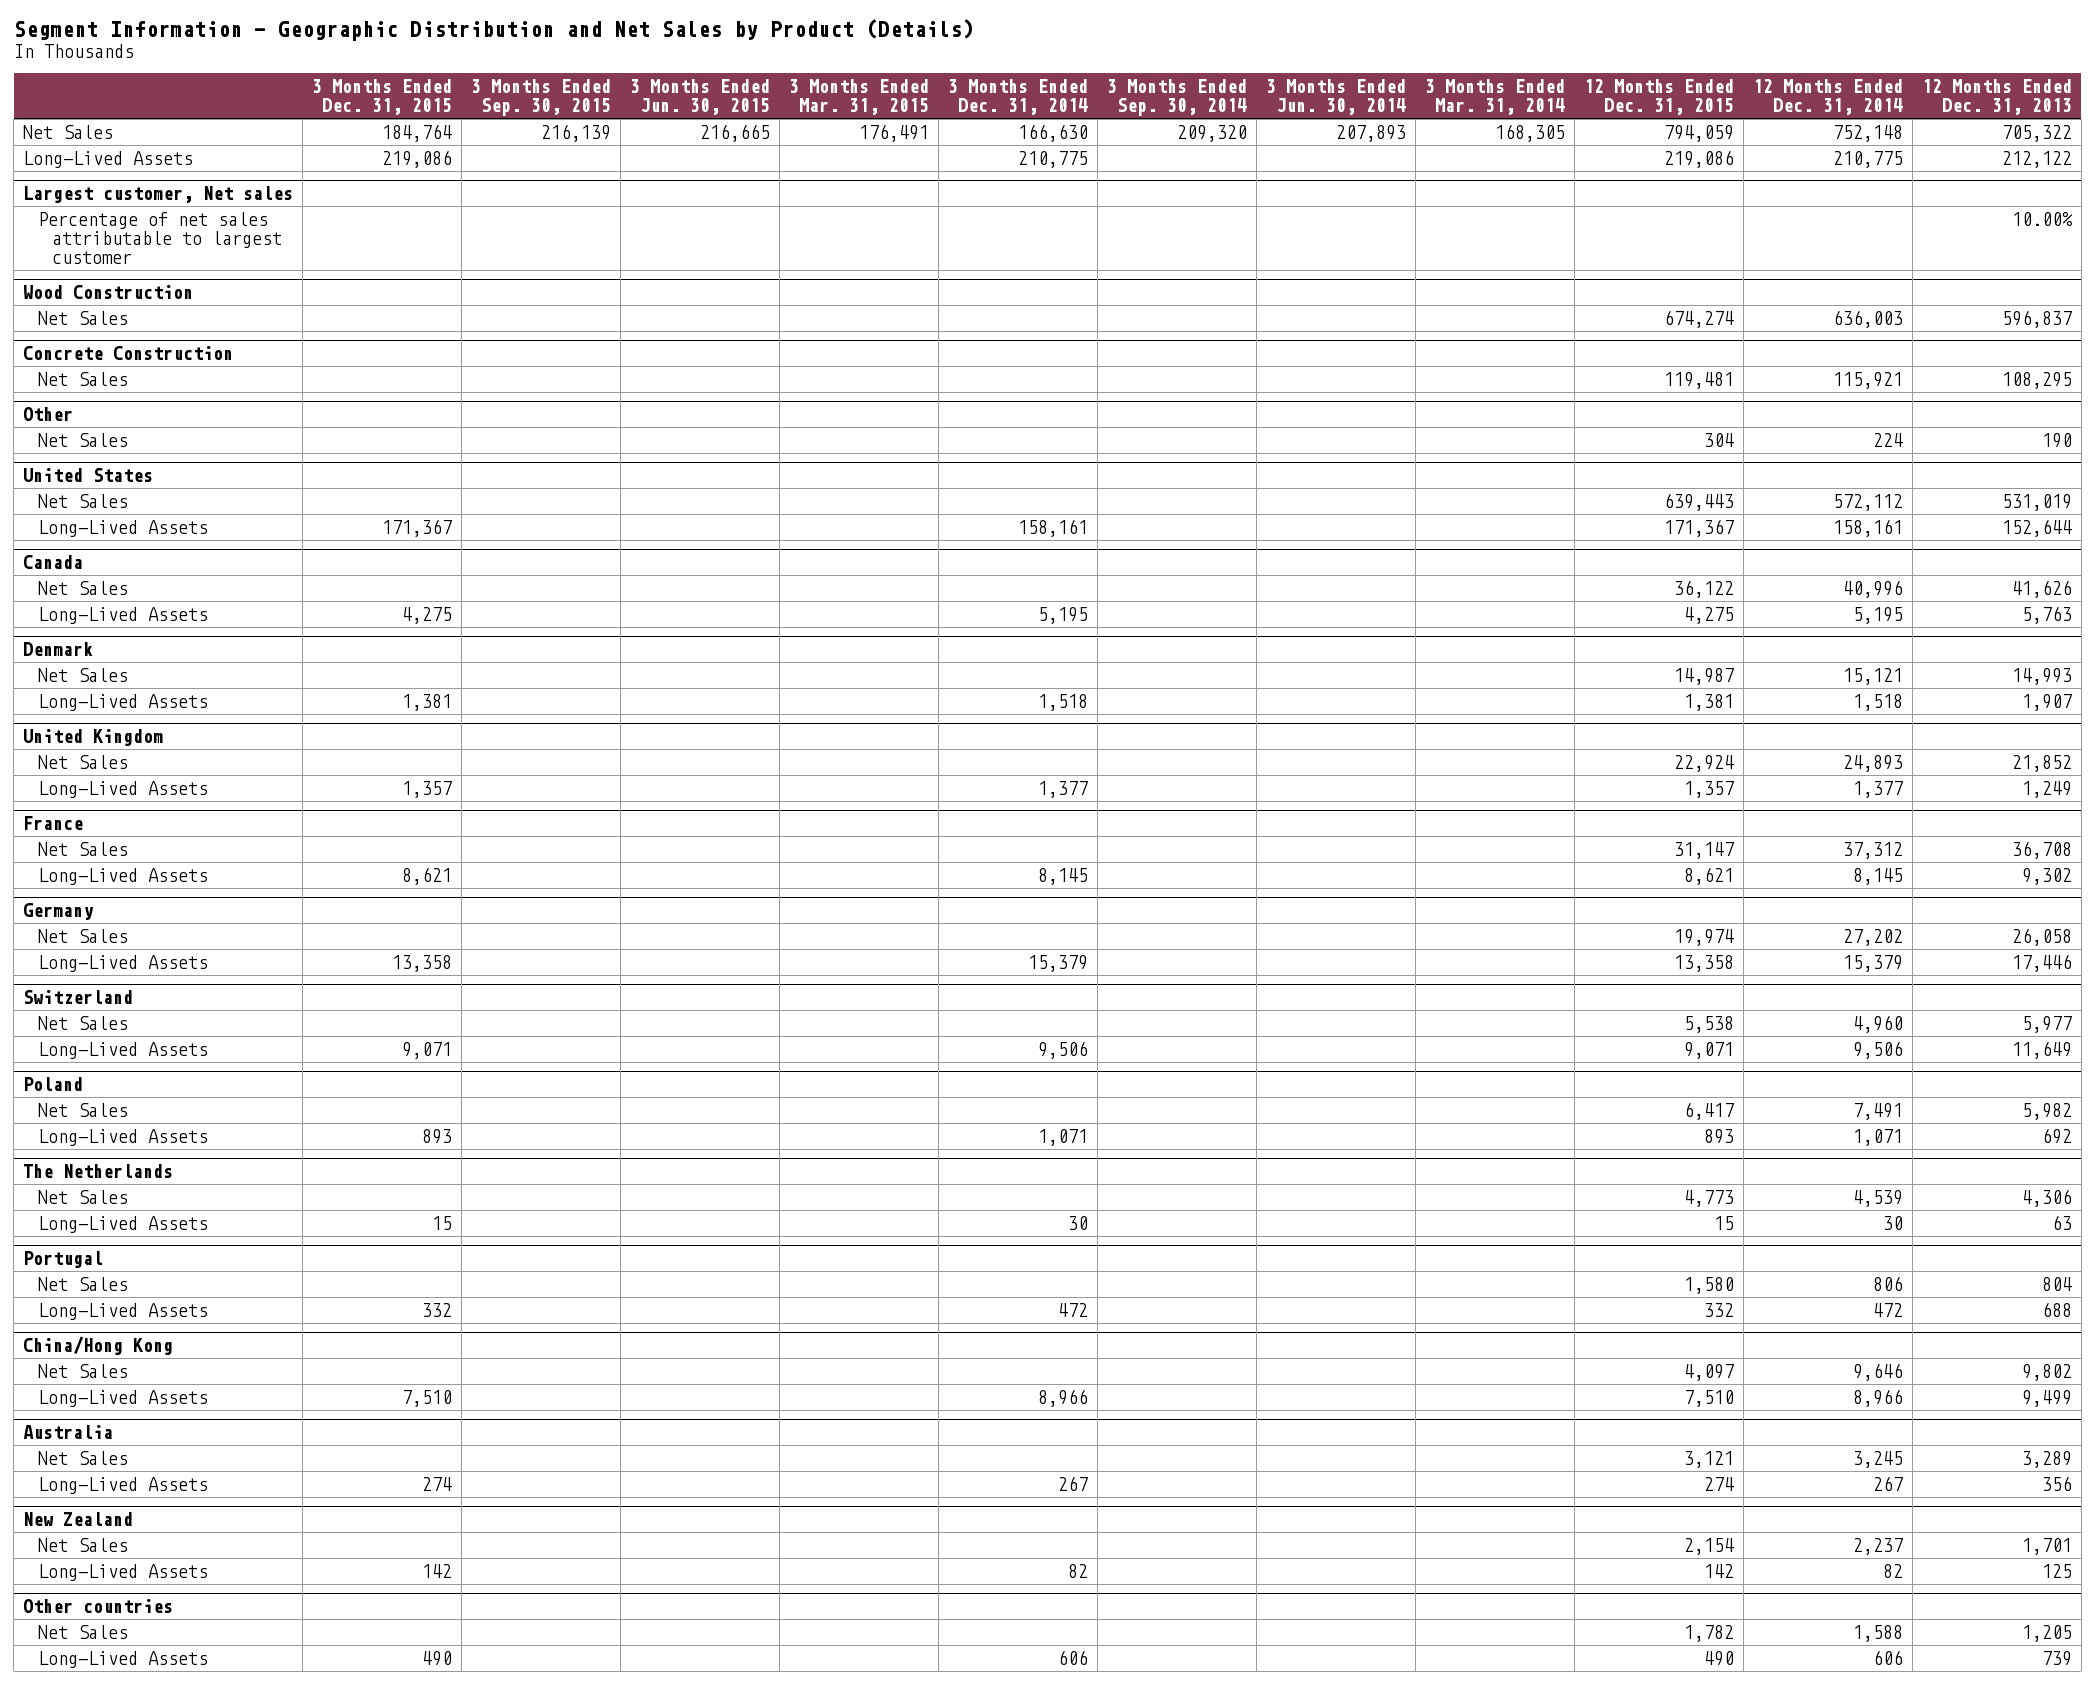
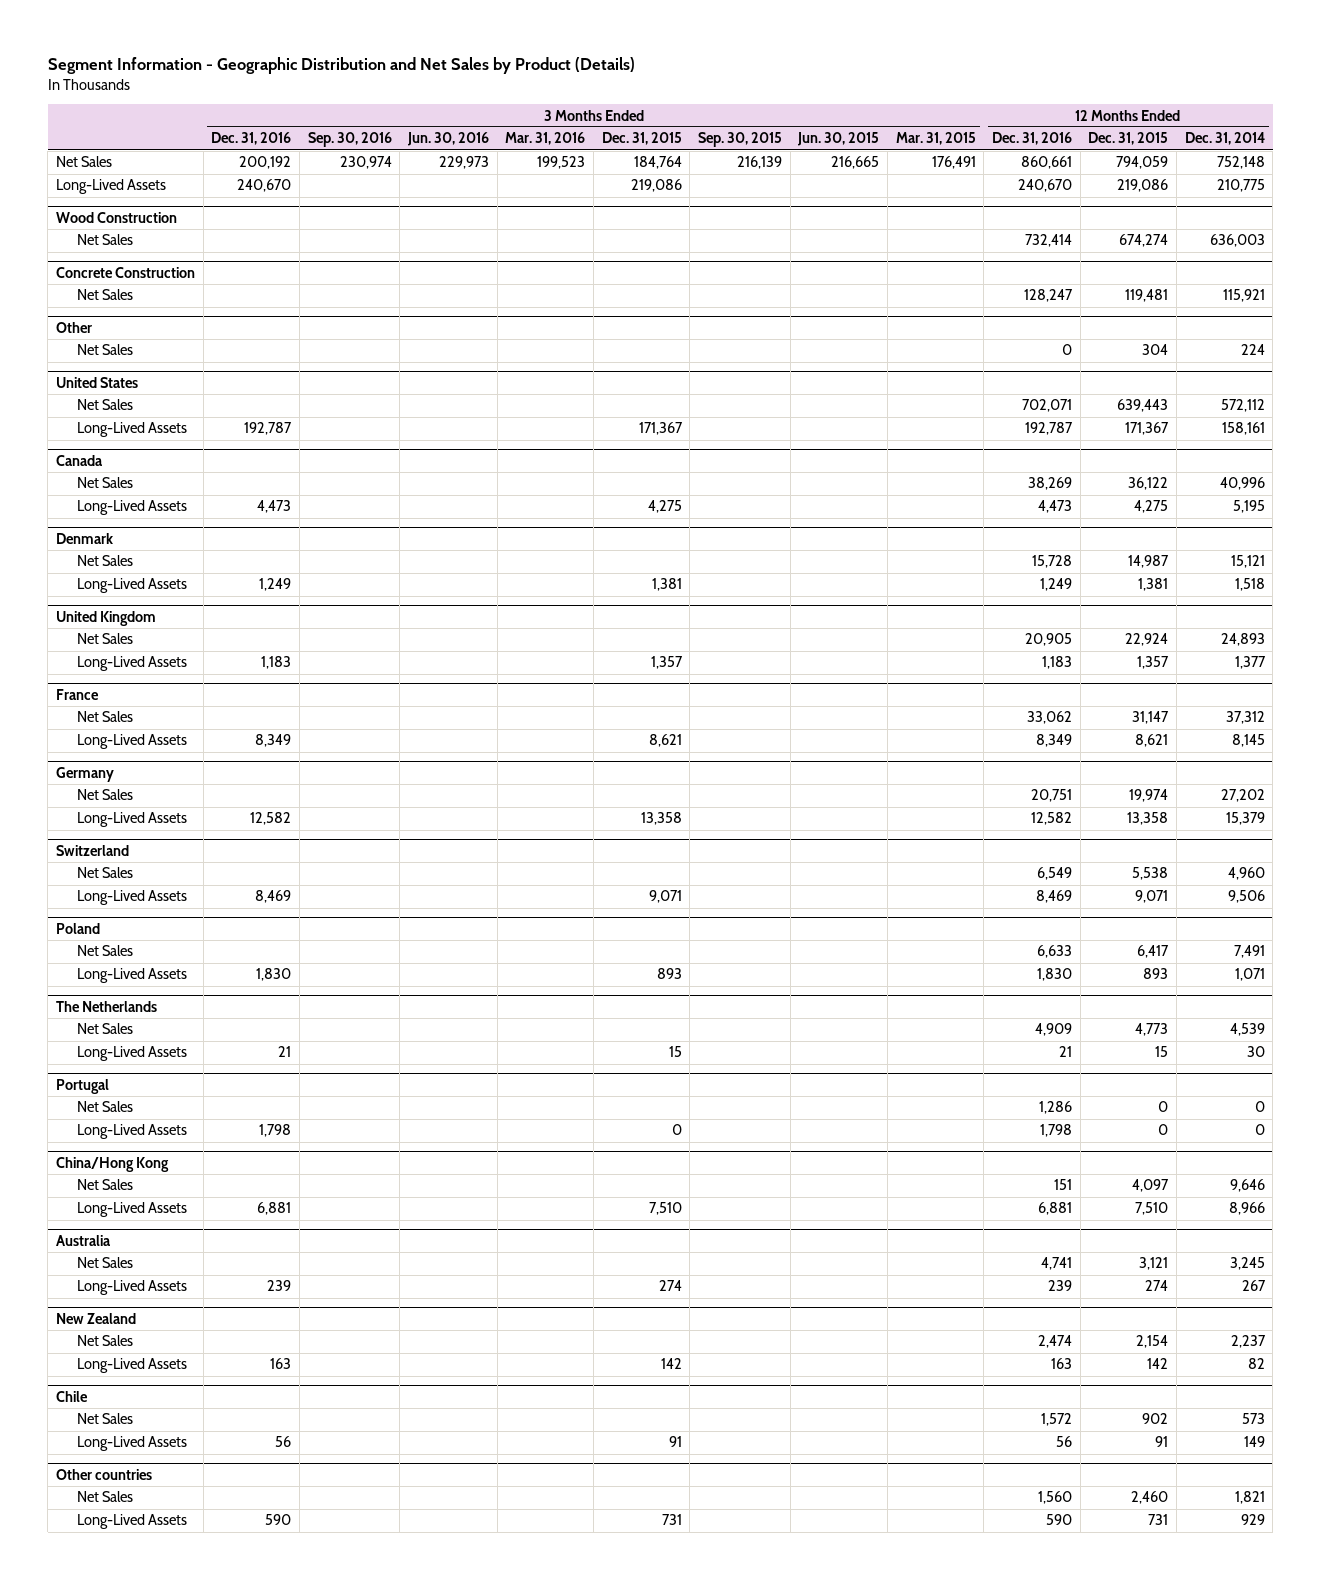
- | 3 Months Ended Dec. 31, 2015 | 3 Months Ended Sep. 30, 2015 | 3 Months Ended Jun. 30, 2015 | 3 Months Ended Mar. 31, 2015 | 3 Months Ended Dec. 31, 2014 | 3 Months Ended Sep. 30, 2014 | 3 Months Ended Jun. 30, 2014 | 3 Months Ended Mar. 31, 2014 | 12 Months Ended Dec. 31, 2015 | 12 Months Ended Dec. 31, 2014 | 12 Months Ended Dec. 31, 2013
+ | 3 Months Ended Dec. 31, 2016 | 3 Months Ended Sep. 30, 2016 | 3 Months Ended Jun. 30, 2016 | 3 Months Ended Mar. 31, 2016 | 3 Months Ended Dec. 31, 2015 | 3 Months Ended Sep. 30, 2015 | 3 Months Ended Jun. 30, 2015 | 3 Months Ended Mar. 31, 2015 | 12 Months Ended Dec. 31, 2016 | 12 Months Ended Dec. 31, 2015 | 12 Months Ended Dec. 31, 2014
- Largest customer, Net sales
- Percentage of net sales attributable to largest customer | | | | | | | | | | | 10.00%
@ Portugal
- Net Sales | | | | | | | | | 1,580 | 806 | 804
- Long-Lived Assets | 332 | | | | 472 | | | | 332 | 472 | 688
+ Net Sales | | | | | | | | | 1,286 | 0 | 0
+ Long-Lived Assets | 1,798 | | | | 0 | | | | 1,798 | 0 | 0
+ Chile
+ Net Sales | | | | | | | | | 1,572 | 902 | 573
+ Long-Lived Assets | 56 | | | | 91 | | | | 56 | 91 | 149
@ Other countries
- Net Sales | | | | | | | | | 1,782 | 1,588 | 1,205
- Long-Lived Assets | 490 | | | | 606 | | | | 490 | 606 | 739
+ Net Sales | | | | | | | | | 1,560 | 2,460 | 1,821
+ Long-Lived Assets | 590 | | | | 731 | | | | 590 | 731 | 929

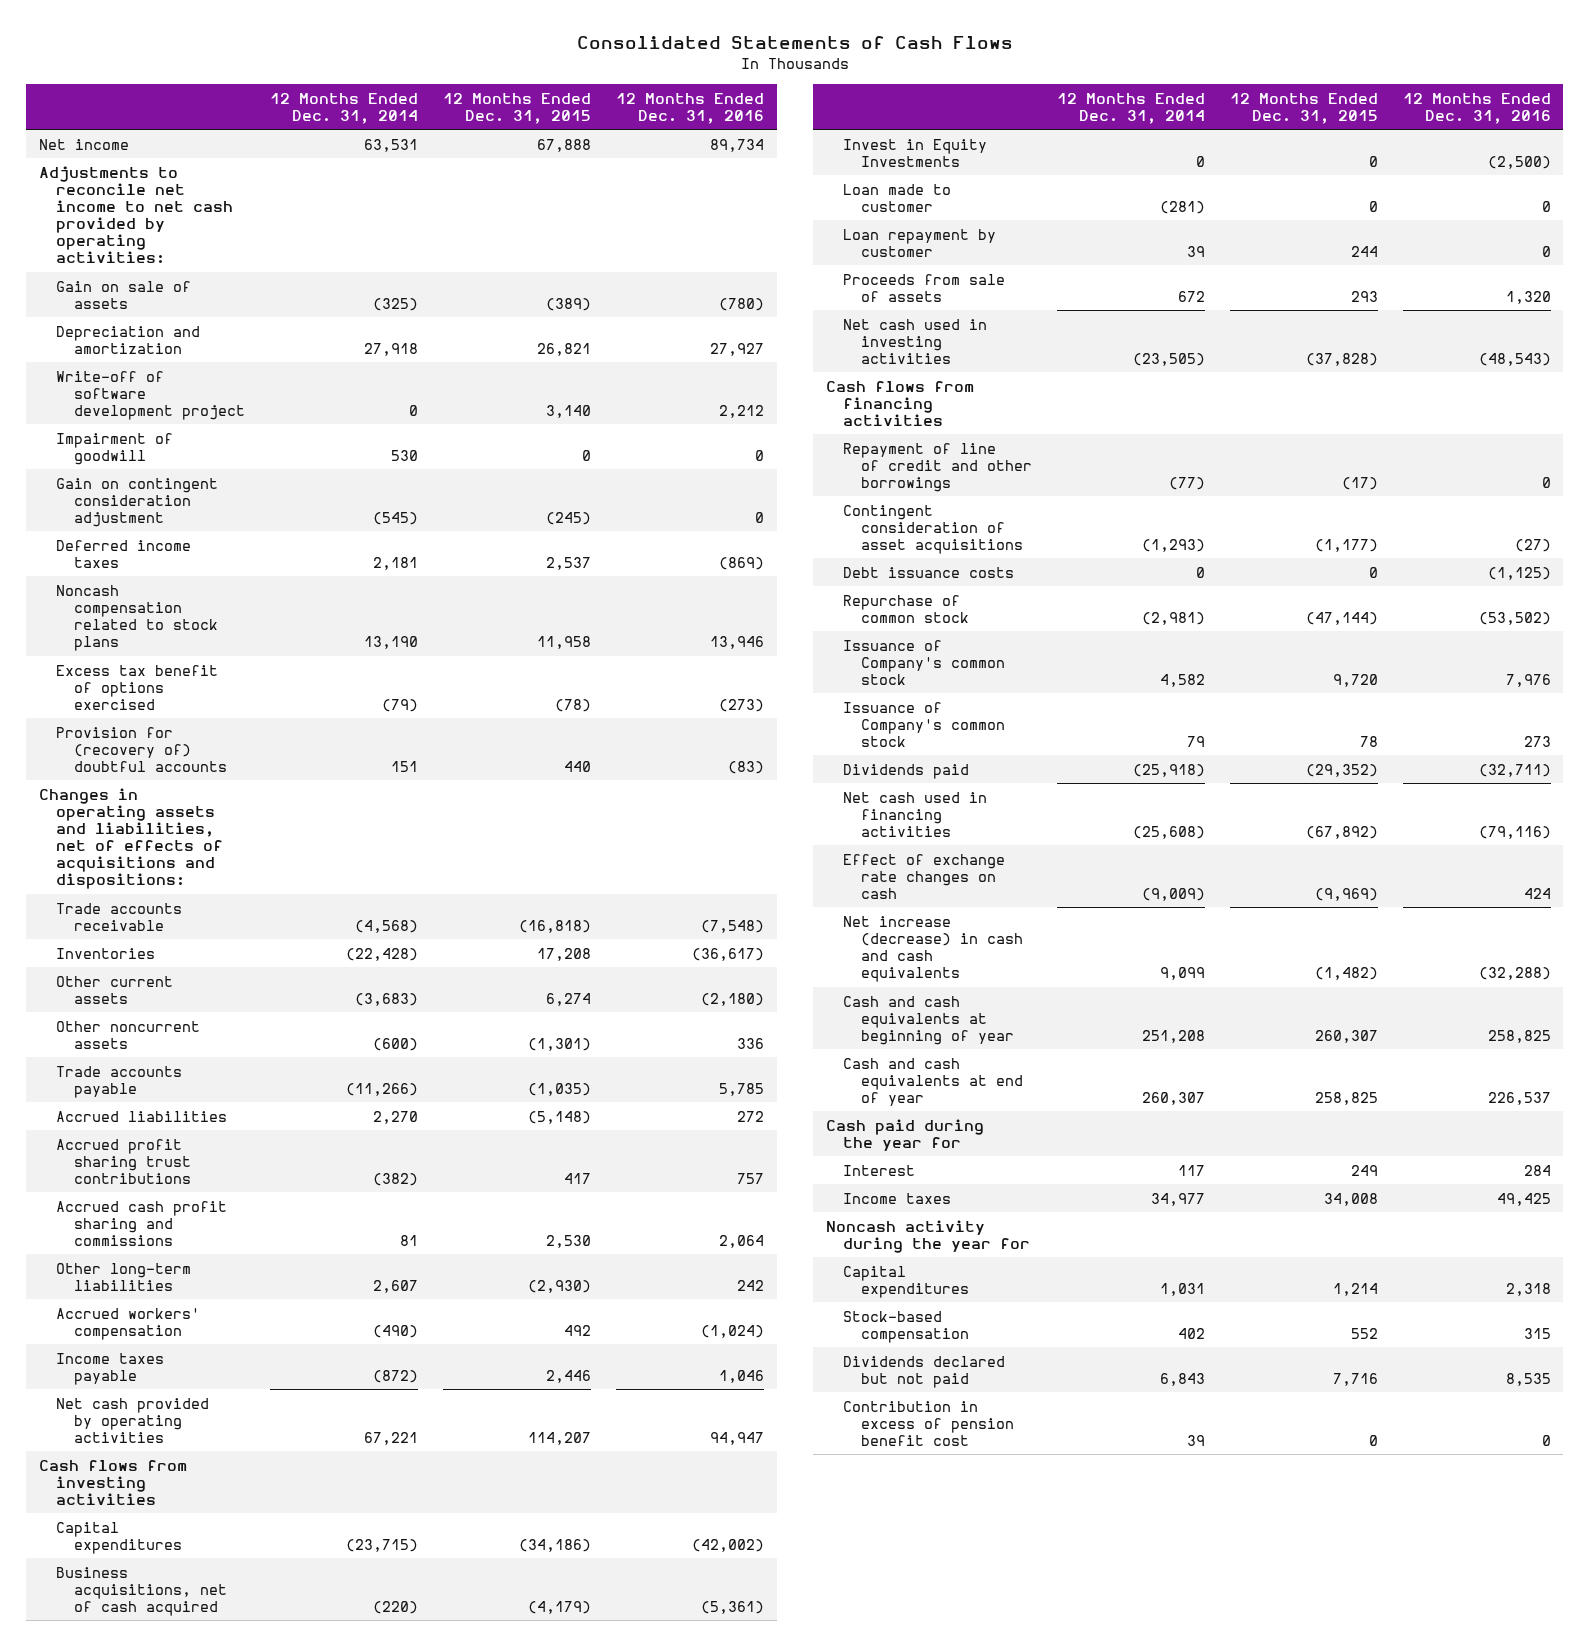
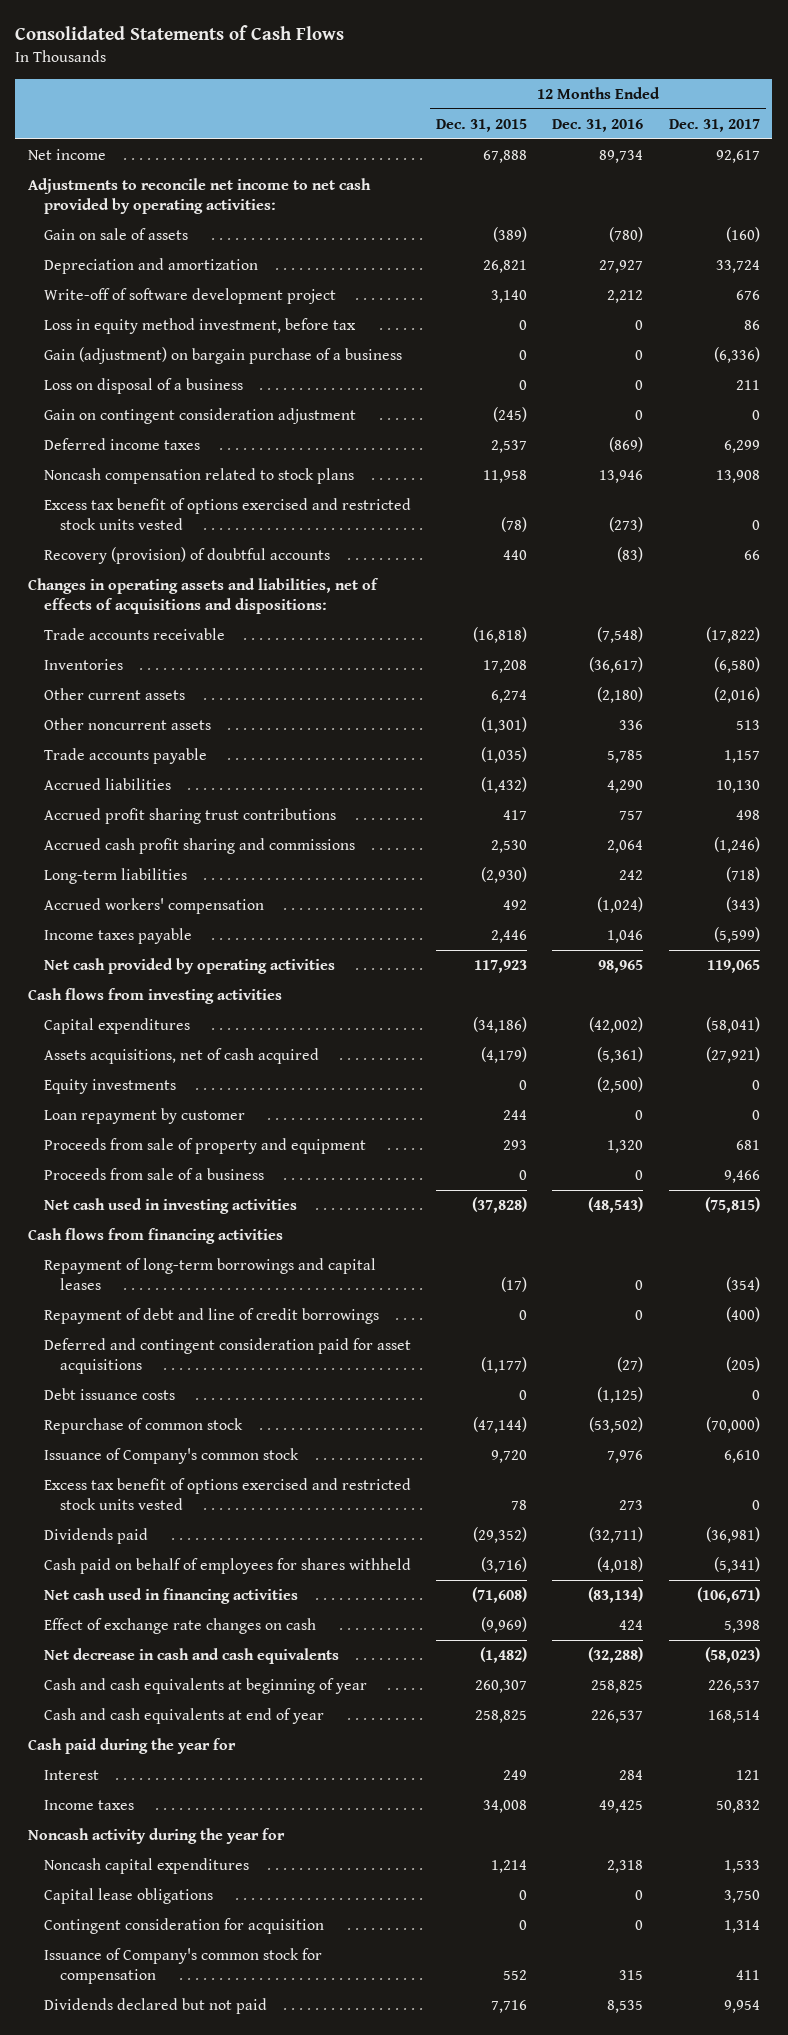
- | 12 Months Ended Dec. 31, 2014 | 12 Months Ended Dec. 31, 2015 | 12 Months Ended Dec. 31, 2016
+ | 12 Months Ended Dec. 31, 2015 | 12 Months Ended Dec. 31, 2016 | 12 Months Ended Dec. 31, 2017
- Impairment of goodwill | 530 | 0 | 0
+ Loss in equity method investment, before tax | 0 | 0 | 86
+ Gain (adjustment) on bargain purchase of a business | 0 | 0 | (6,336)
+ Loss on disposal of a business | 0 | 0 | 211
- Excess tax benefit of options exercised | (79) | (78) | (273)
- Provision for (recovery of) doubtful accounts | 151 | 440 | (83)
+ Excess tax benefit of options exercised and restricted stock units vested | (78) | (273) | 0
+ Recovery (provision) of doubtful accounts | 440 | (83) | 66
- Accrued liabilities | 2,270 | (5,148) | 272
+ Accrued liabilities | (1,432) | 4,290 | 10,130
- Other long-term liabilities | 2,607 | (2,930) | 242
+ Long-term liabilities | (2,930) | 242 | (718)
- Net cash provided by operating activities | 67,221 | 114,207 | 94,947
+ Net cash provided by operating activities | 117,923 | 98,965 | 119,065
- Business acquisitions, net of cash acquired | (220) | (4,179) | (5,361)
- Invest in Equity Investments | 0 | 0 | (2,500)
- Loan made to customer | (281) | 0 | 0
+ Assets acquisitions, net of cash acquired | (4,179) | (5,361) | (27,921)
+ Equity investments | 0 | (2,500) | 0
- Proceeds from sale of assets | 672 | 293 | 1,320
+ Proceeds from sale of property and equipment | 293 | 1,320 | 681
+ Proceeds from sale of a business | 0 | 0 | 9,466
- Repayment of line of credit and other borrowings | (77) | (17) | 0
- Contingent consideration of asset acquisitions | (1,293) | (1,177) | (27)
+ Repayment of long-term borrowings and capital leases | (17) | 0 | (354)
+ Repayment of debt and line of credit borrowings | 0 | 0 | (400)
+ Deferred and contingent consideration paid for asset acquisitions | (1,177) | (27) | (205)
- Issuance of Company's common stock | 79 | 78 | 273
+ Excess tax benefit of options exercised and restricted stock units vested | 78 | 273 | 0
- Net cash used in financing activities | (25,608) | (67,892) | (79,116)
+ Cash paid on behalf of employees for shares withheld | (3,716) | (4,018) | (5,341)
+ Net cash used in financing activities | (71,608) | (83,134) | (106,671)
- Net increase (decrease) in cash and cash equivalents | 9,099 | (1,482) | (32,288)
+ Net decrease in cash and cash equivalents | (1,482) | (32,288) | (58,023)
- Capital expenditures | 1,031 | 1,214 | 2,318
- Stock-based compensation | 402 | 552 | 315
+ Noncash capital expenditures | 1,214 | 2,318 | 1,533
+ Capital lease obligations | 0 | 0 | 3,750
+ Contingent consideration for acquisition | 0 | 0 | 1,314
+ Issuance of Company's common stock for compensation | 552 | 315 | 411
- Contribution in excess of pension benefit cost | 39 | 0 | 0

